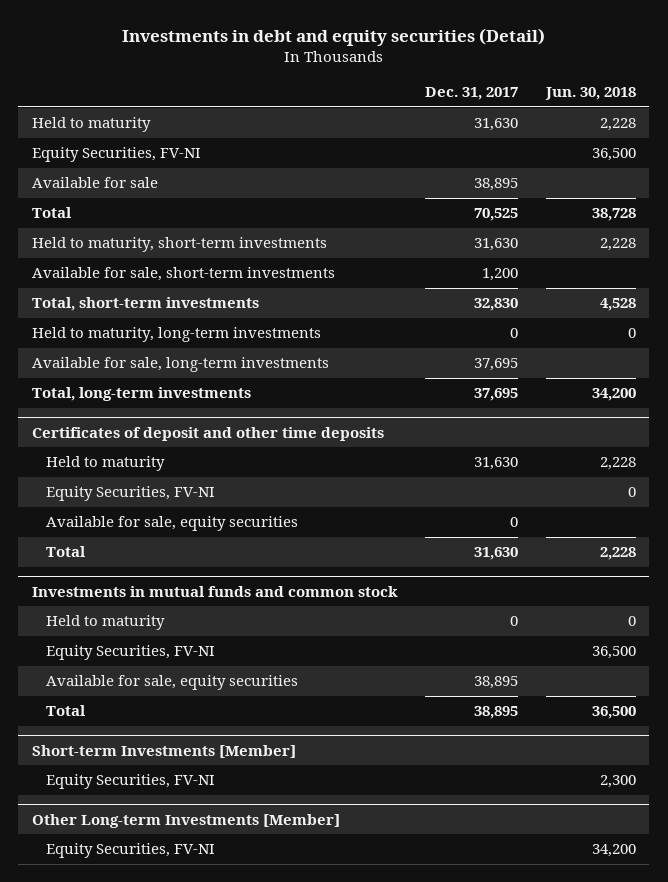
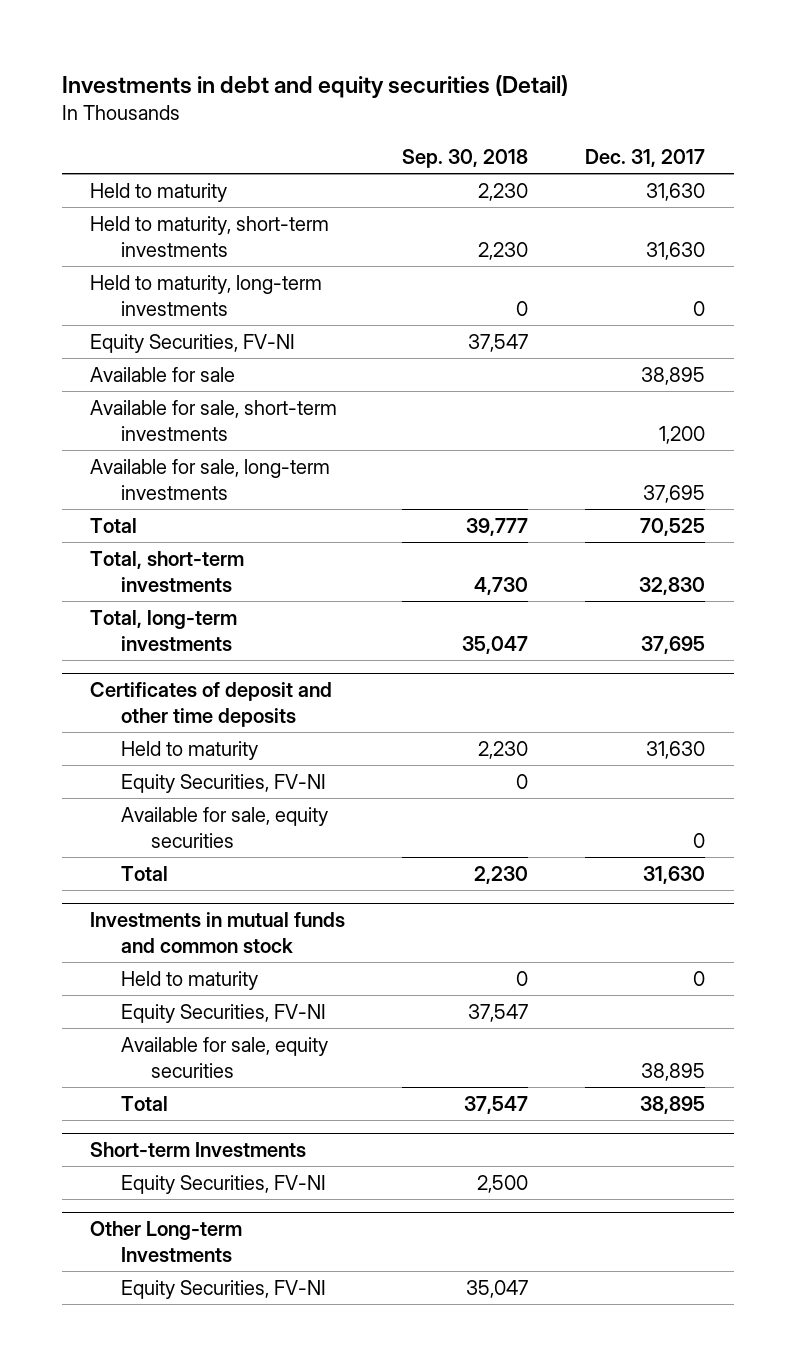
- | Dec. 31, 2017 | Jun. 30, 2018
+ | Sep. 30, 2018 | Dec. 31, 2017
moved up: Held to maturity, short-term investments | 2,230 | 31,630
moved up: Held to maturity, long-term investments | 0 | 0
moved down: Total | 39,777 | 70,525
moved down: Total, short-term investments | 4,730 | 32,830
- Short-term Investments [Member]
+ Short-term Investments
- Other Long-term Investments [Member]
+ Other Long-term Investments

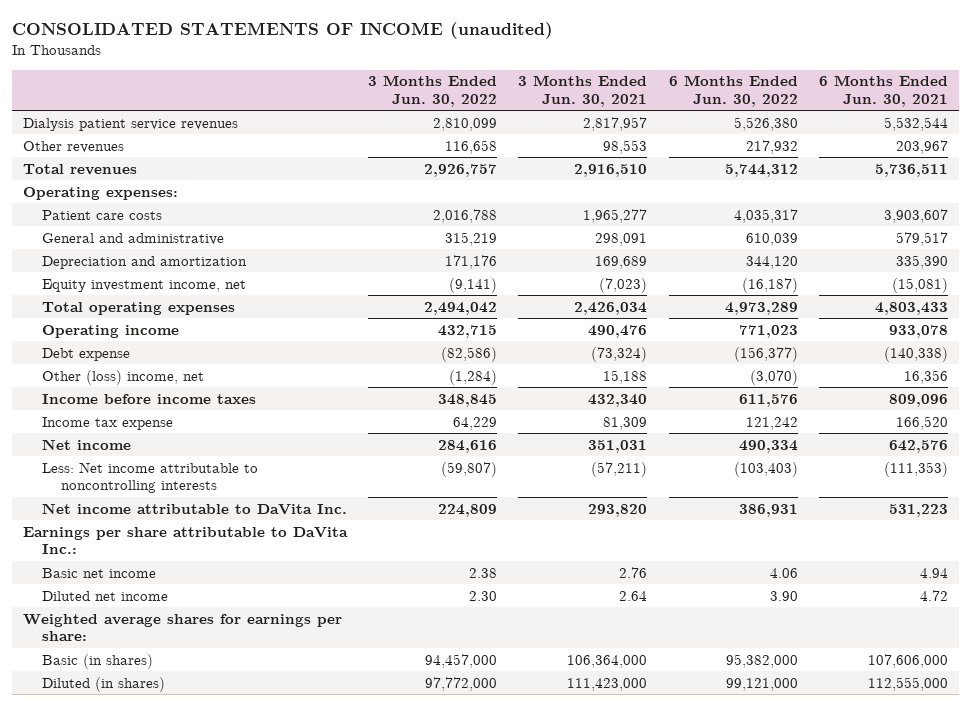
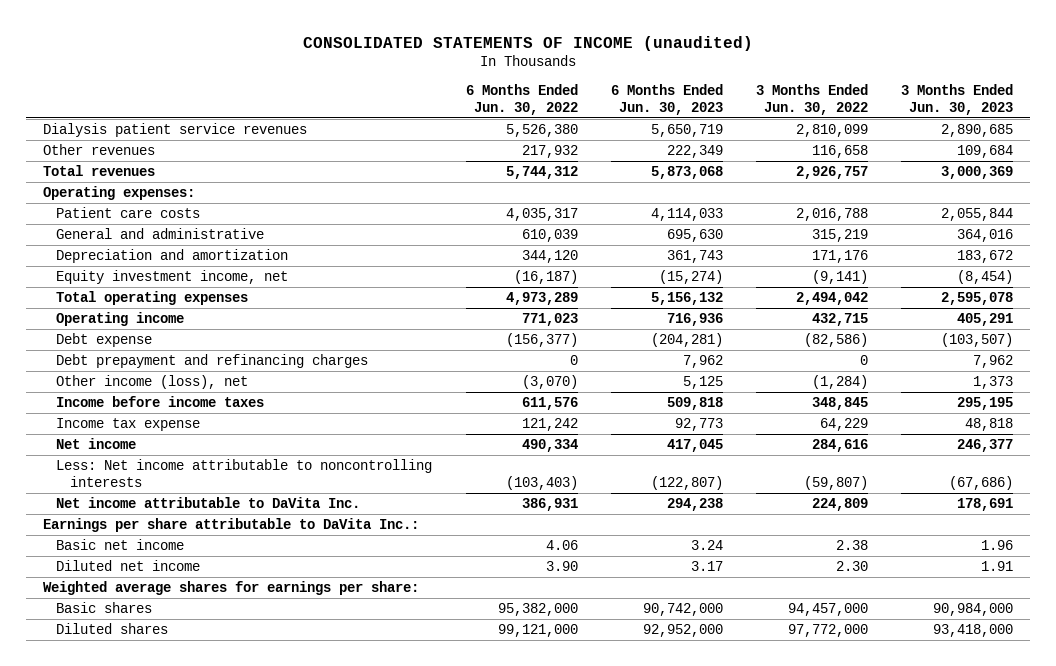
- | 3 Months Ended Jun. 30, 2022 | 3 Months Ended Jun. 30, 2021 | 6 Months Ended Jun. 30, 2022 | 6 Months Ended Jun. 30, 2021
+ | 6 Months Ended Jun. 30, 2022 | 6 Months Ended Jun. 30, 2023 | 3 Months Ended Jun. 30, 2022 | 3 Months Ended Jun. 30, 2023
- Other (loss) income, net | (1,284) | 15,188 | (3,070) | 16,356
+ Debt prepayment and refinancing charges | 0 | 7,962 | 0 | 7,962
+ Other income (loss), net | (3,070) | 5,125 | (1,284) | 1,373
- Basic (in shares) | 94,457,000 | 106,364,000 | 95,382,000 | 107,606,000
- Diluted (in shares) | 97,772,000 | 111,423,000 | 99,121,000 | 112,555,000
+ Basic shares | 95,382,000 | 90,742,000 | 94,457,000 | 90,984,000
+ Diluted shares | 99,121,000 | 92,952,000 | 97,772,000 | 93,418,000

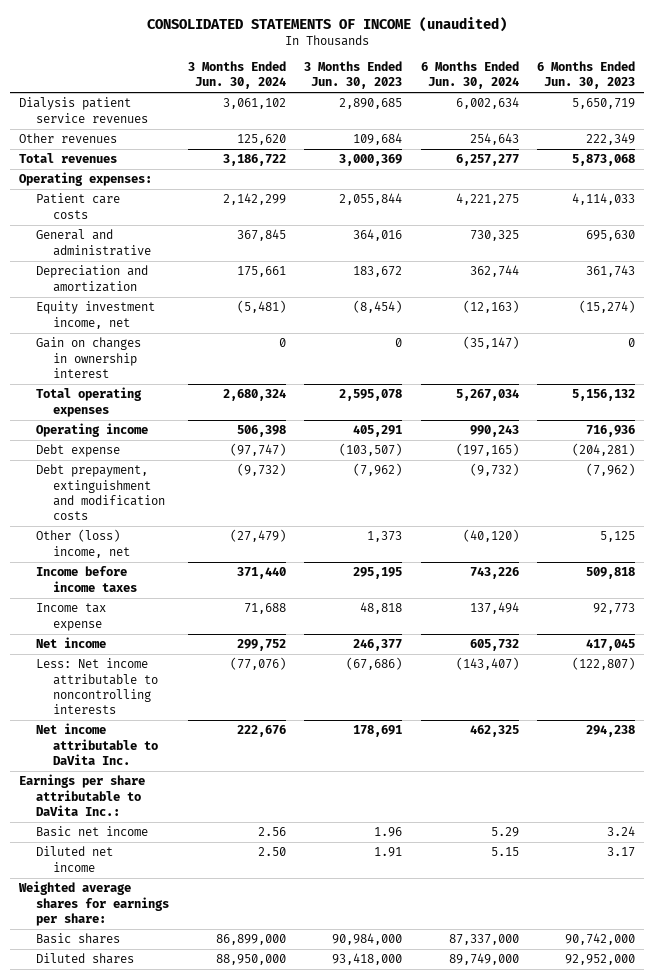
- | 6 Months Ended Jun. 30, 2022 | 6 Months Ended Jun. 30, 2023 | 3 Months Ended Jun. 30, 2022 | 3 Months Ended Jun. 30, 2023
+ | 3 Months Ended Jun. 30, 2024 | 3 Months Ended Jun. 30, 2023 | 6 Months Ended Jun. 30, 2024 | 6 Months Ended Jun. 30, 2023
+ Gain on changes in ownership interest | 0 | 0 | (35,147) | 0
- Debt prepayment and refinancing charges | 0 | 7,962 | 0 | 7,962
- Other income (loss), net | (3,070) | 5,125 | (1,284) | 1,373
+ Debt prepayment, extinguishment and modification costs | (9,732) | (7,962) | (9,732) | (7,962)
+ Other (loss) income, net | (27,479) | 1,373 | (40,120) | 5,125

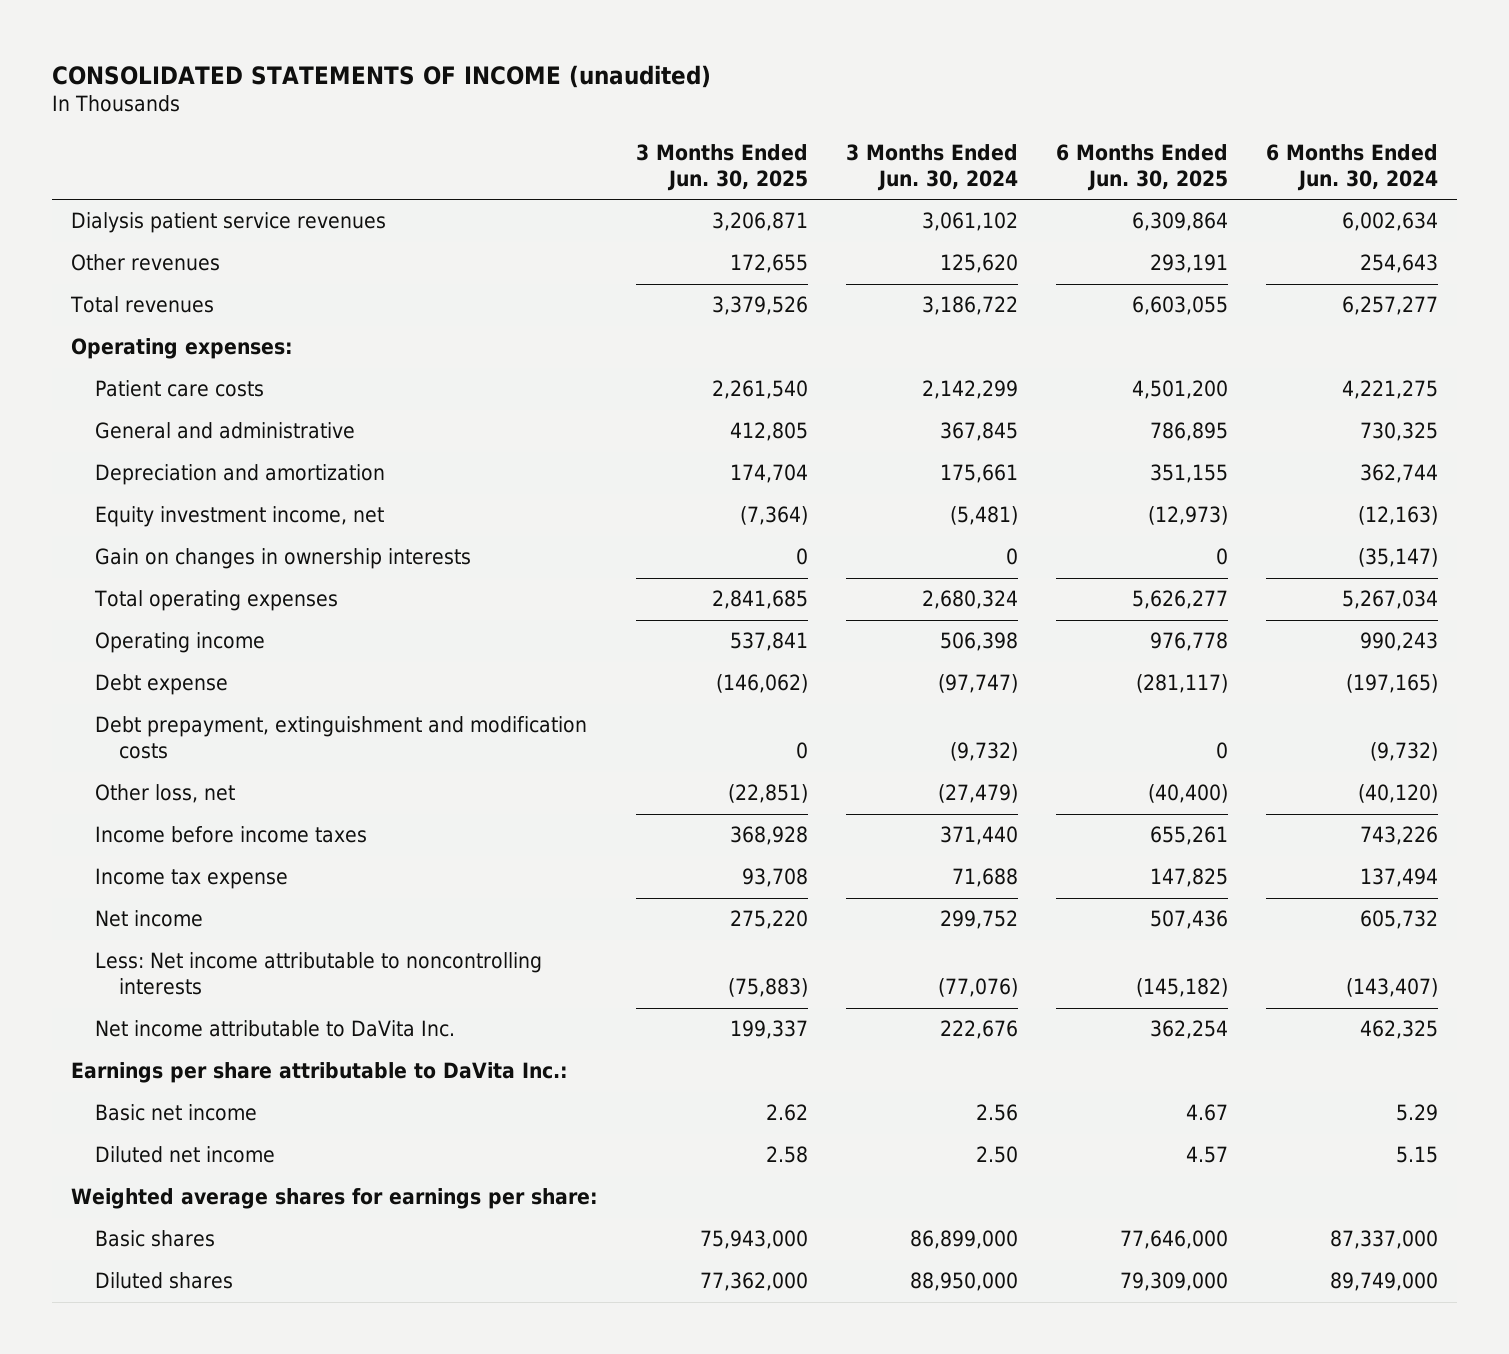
- | 3 Months Ended Jun. 30, 2024 | 3 Months Ended Jun. 30, 2023 | 6 Months Ended Jun. 30, 2024 | 6 Months Ended Jun. 30, 2023
+ | 3 Months Ended Jun. 30, 2025 | 3 Months Ended Jun. 30, 2024 | 6 Months Ended Jun. 30, 2025 | 6 Months Ended Jun. 30, 2024
- Gain on changes in ownership interest | 0 | 0 | (35,147) | 0
+ Gain on changes in ownership interests | 0 | 0 | 0 | (35,147)
- Other (loss) income, net | (27,479) | 1,373 | (40,120) | 5,125
+ Other loss, net | (22,851) | (27,479) | (40,400) | (40,120)

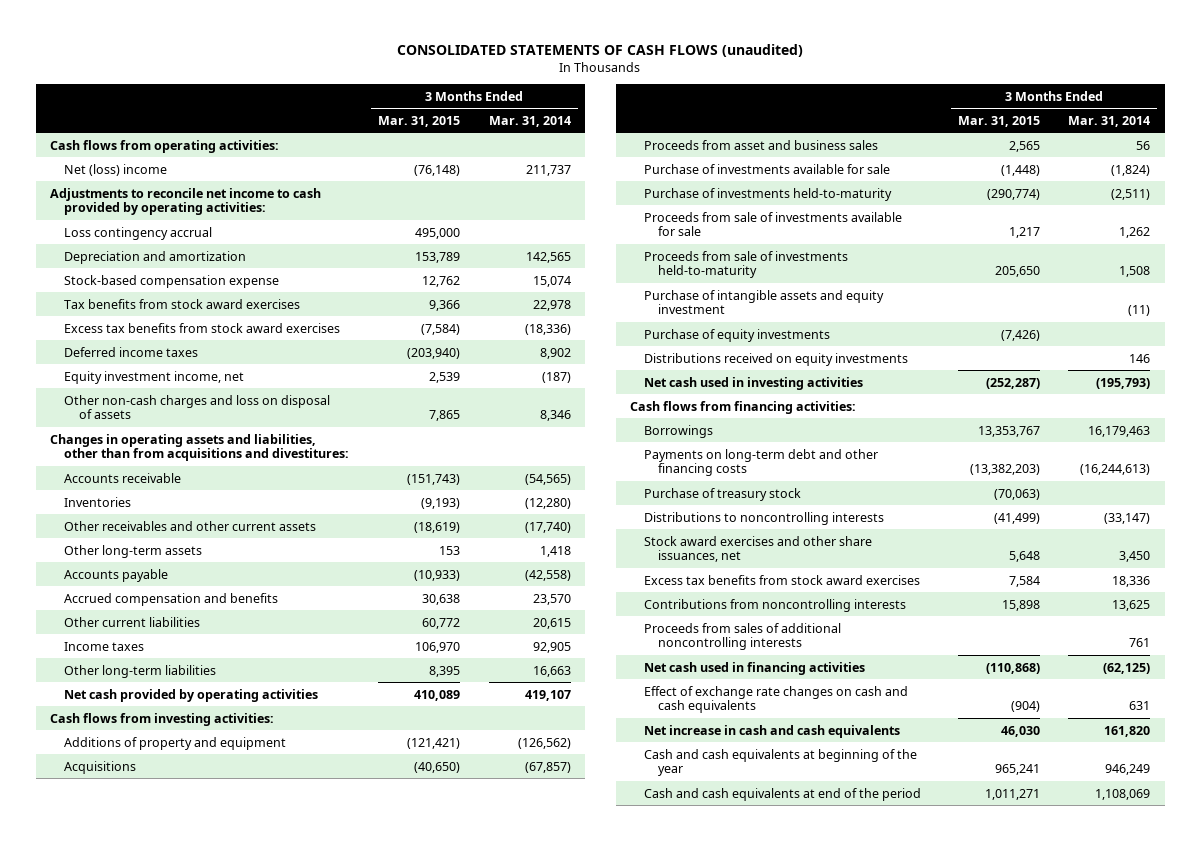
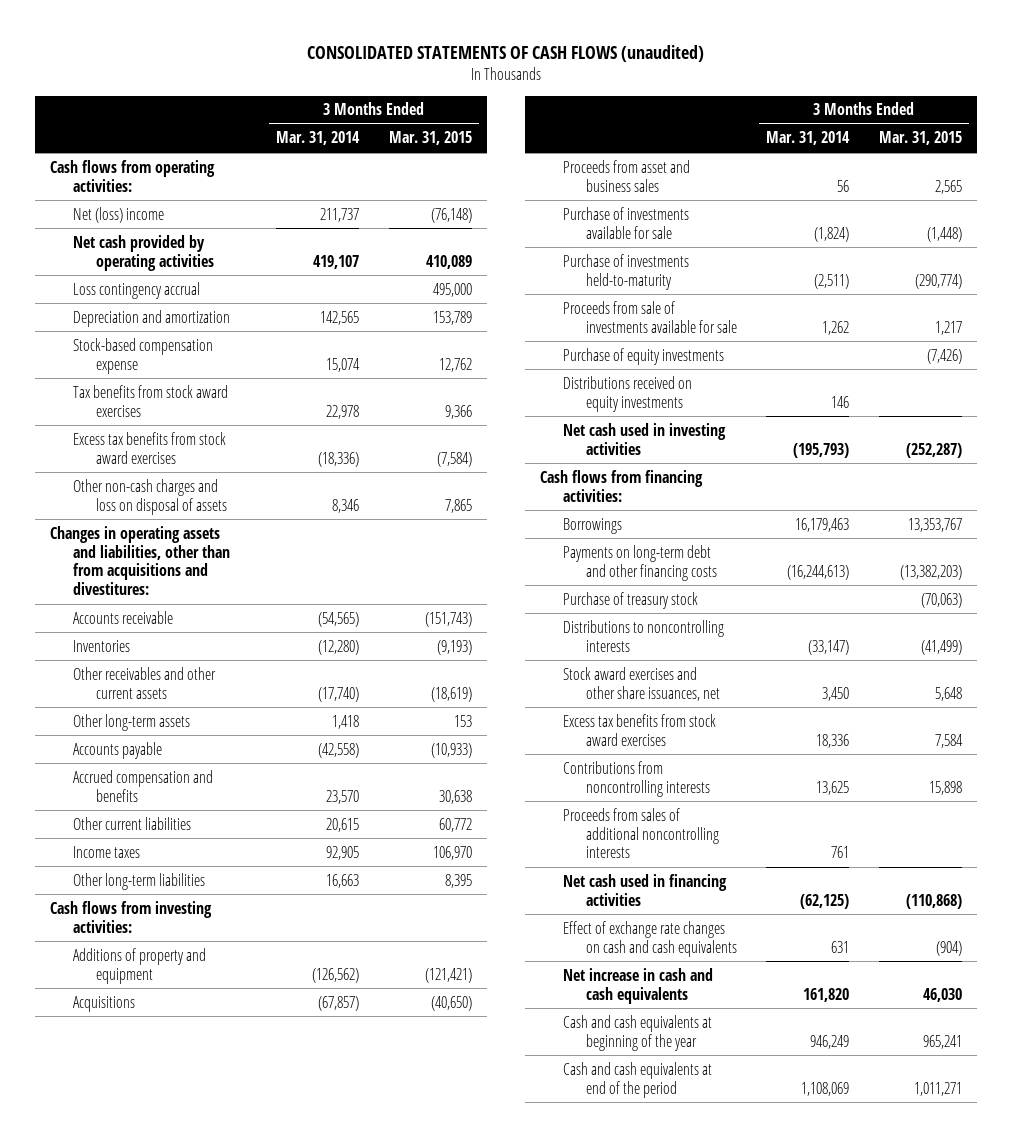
- | 3 Months Ended Mar. 31, 2015 | 3 Months Ended Mar. 31, 2014
+ | 3 Months Ended Mar. 31, 2014 | 3 Months Ended Mar. 31, 2015
- Adjustments to reconcile net income to cash provided by operating activities:
moved up: Net cash provided by operating activities | 419,107 | 410,089
- Deferred income taxes | (203,940) | 8,902
- Equity investment income, net | 2,539 | (187)
- Proceeds from sale of investments held-to-maturity | 205,650 | 1,508
- Purchase of intangible assets and equity investment | | (11)

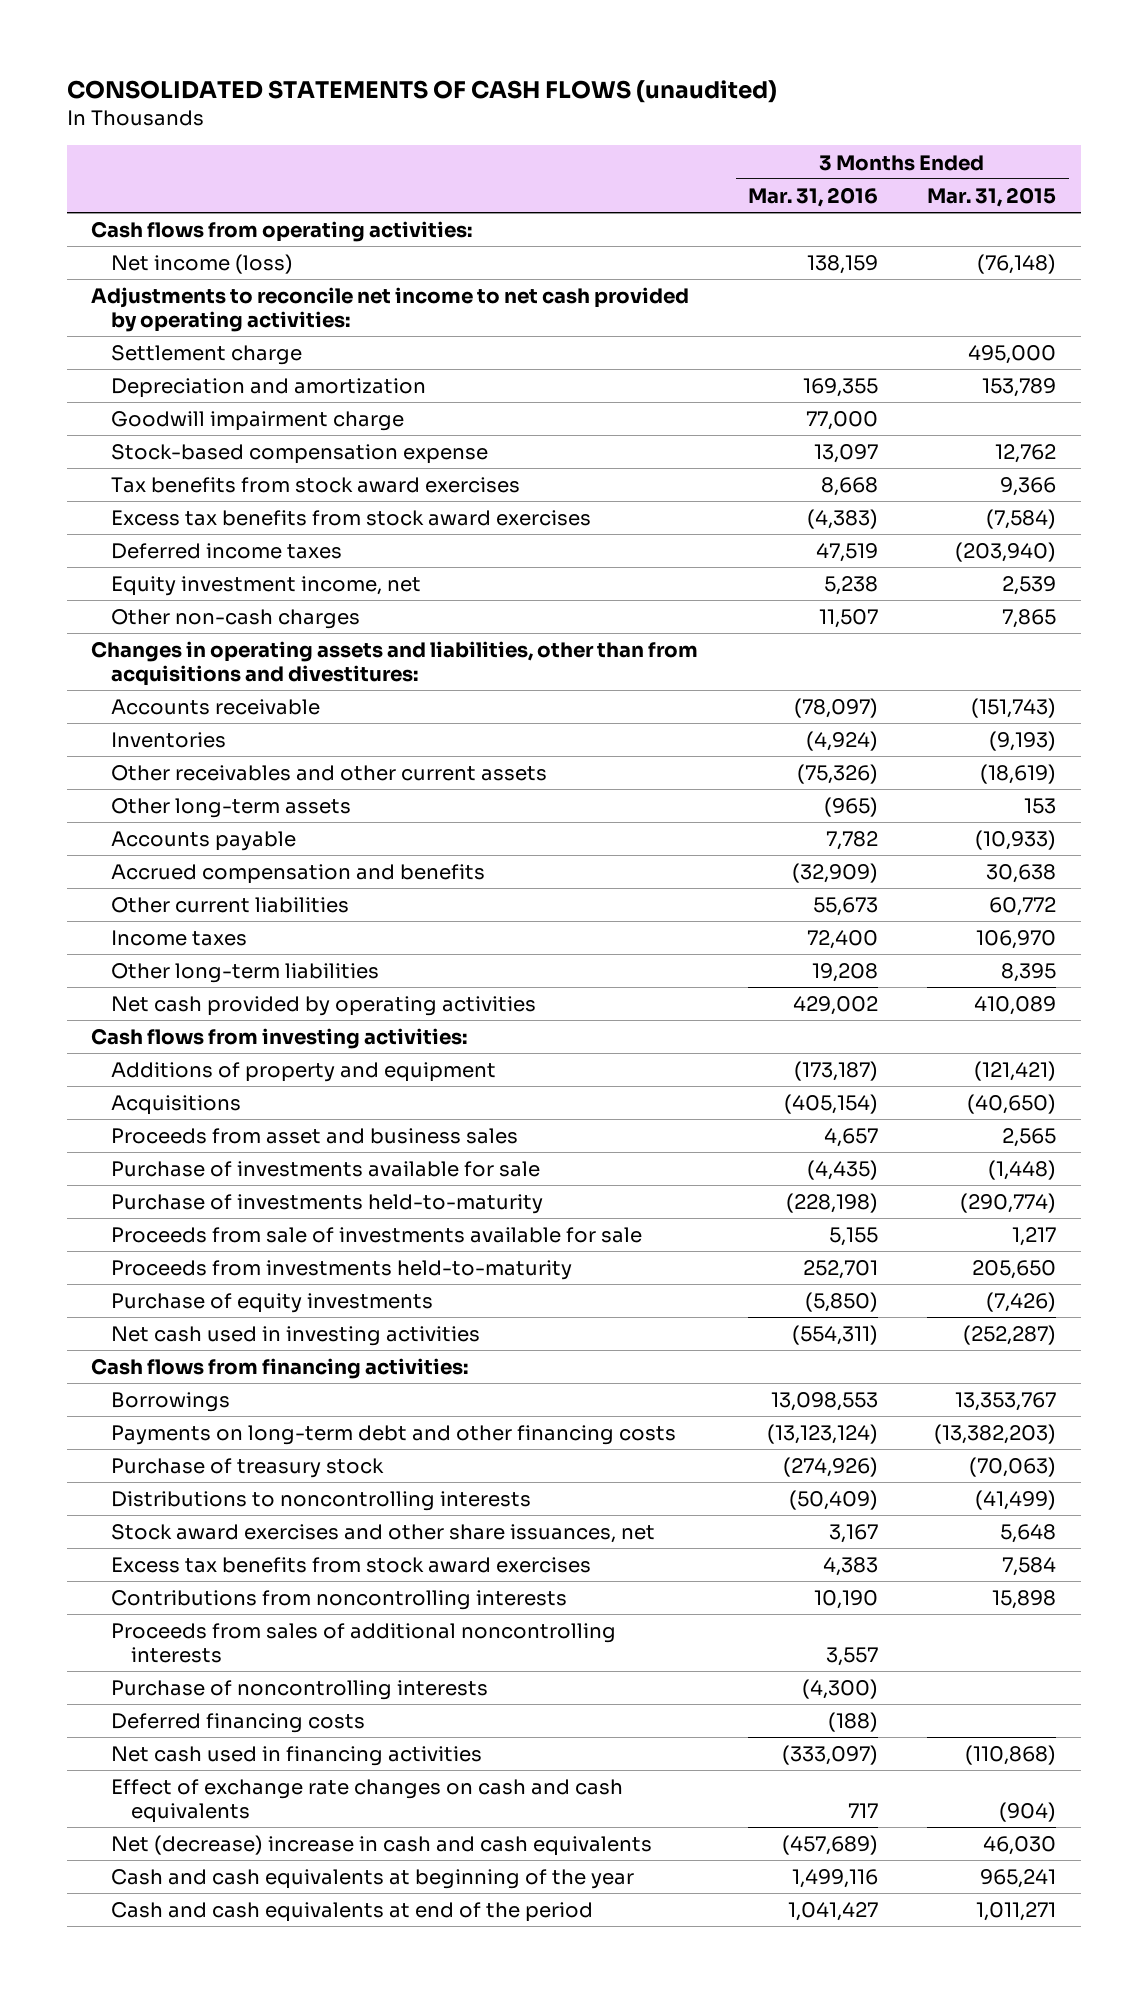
- | 3 Months Ended Mar. 31, 2014 | 3 Months Ended Mar. 31, 2015
+ | 3 Months Ended Mar. 31, 2016 | 3 Months Ended Mar. 31, 2015
- Net (loss) income | 211,737 | (76,148)
- Loss contingency accrual | | 495,000
+ Net income (loss) | 138,159 | (76,148)
+ Adjustments to reconcile net income to net cash provided by operating activities:
+ Settlement charge | | 495,000
+ Goodwill impairment charge | 77,000 |
- Other non-cash charges and loss on disposal of assets | 8,346 | 7,865
+ Deferred income taxes | 47,519 | (203,940)
+ Equity investment income, net | 5,238 | 2,539
+ Other non-cash charges | 11,507 | 7,865
moved down: Net cash provided by operating activities | 429,002 | 410,089
+ Proceeds from investments held-to-maturity | 252,701 | 205,650
- Distributions received on equity investments | 146 |
+ Purchase of noncontrolling interests | (4,300) |
+ Deferred financing costs | (188) |
- Net increase in cash and cash equivalents | 161,820 | 46,030
+ Net (decrease) increase in cash and cash equivalents | (457,689) | 46,030

